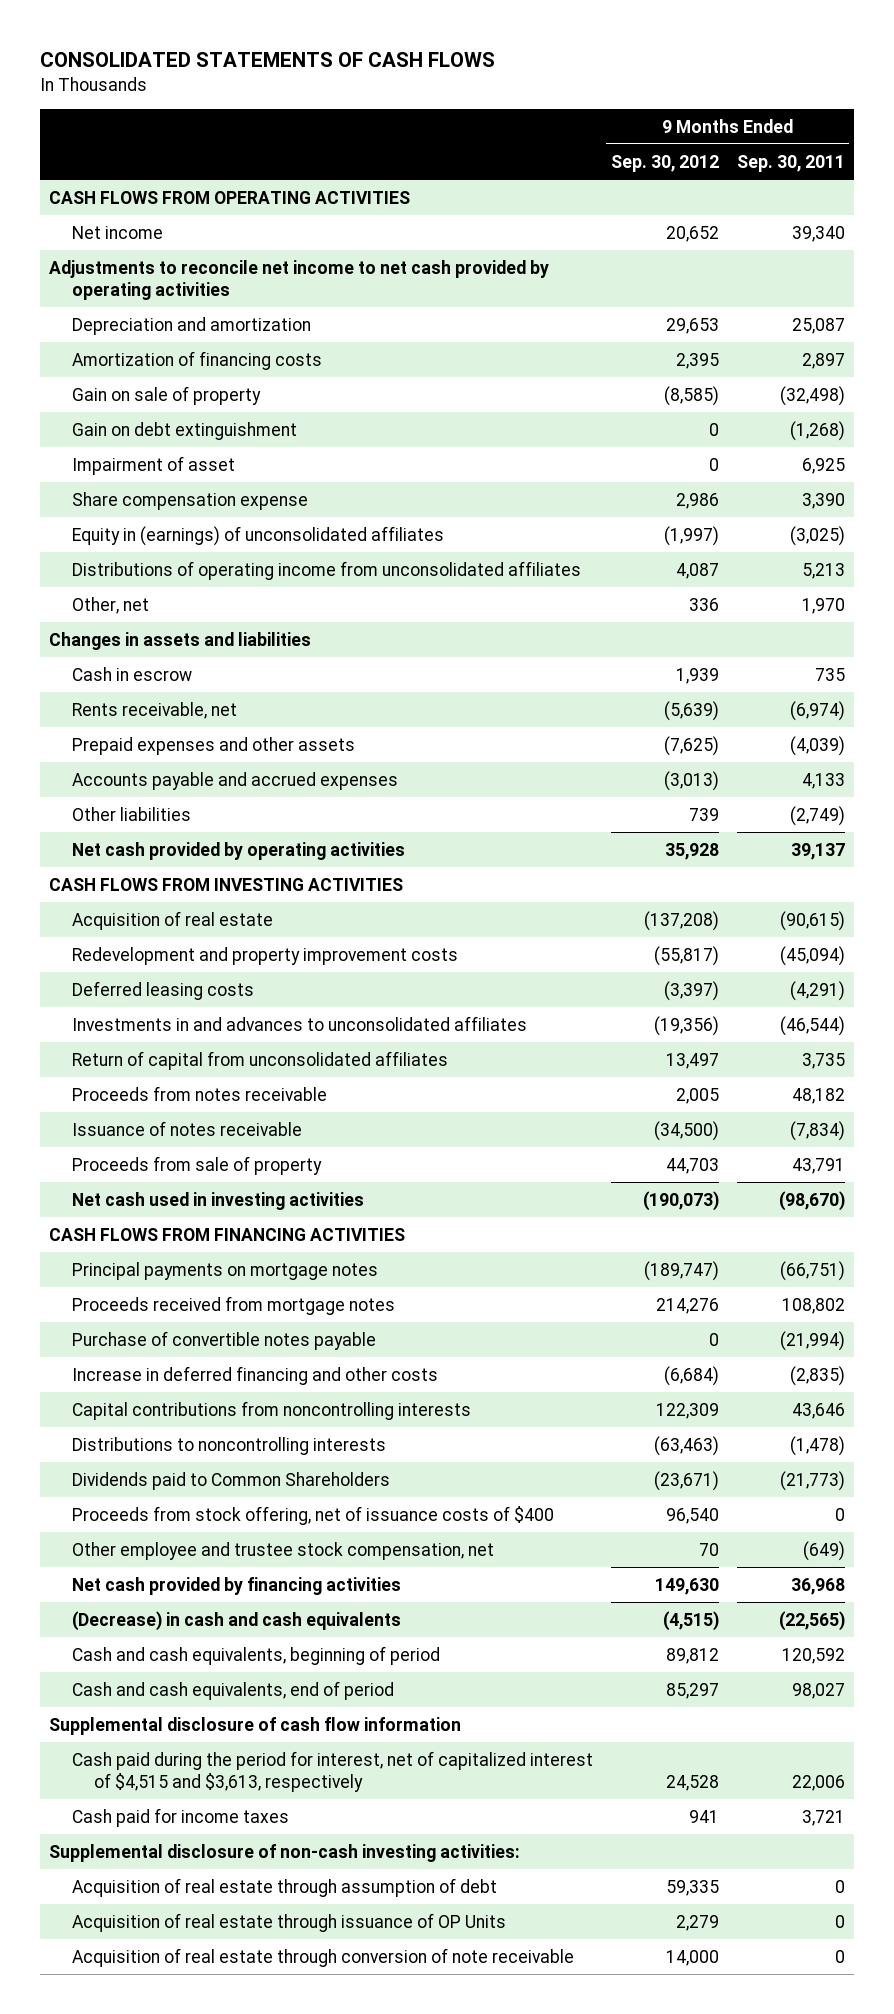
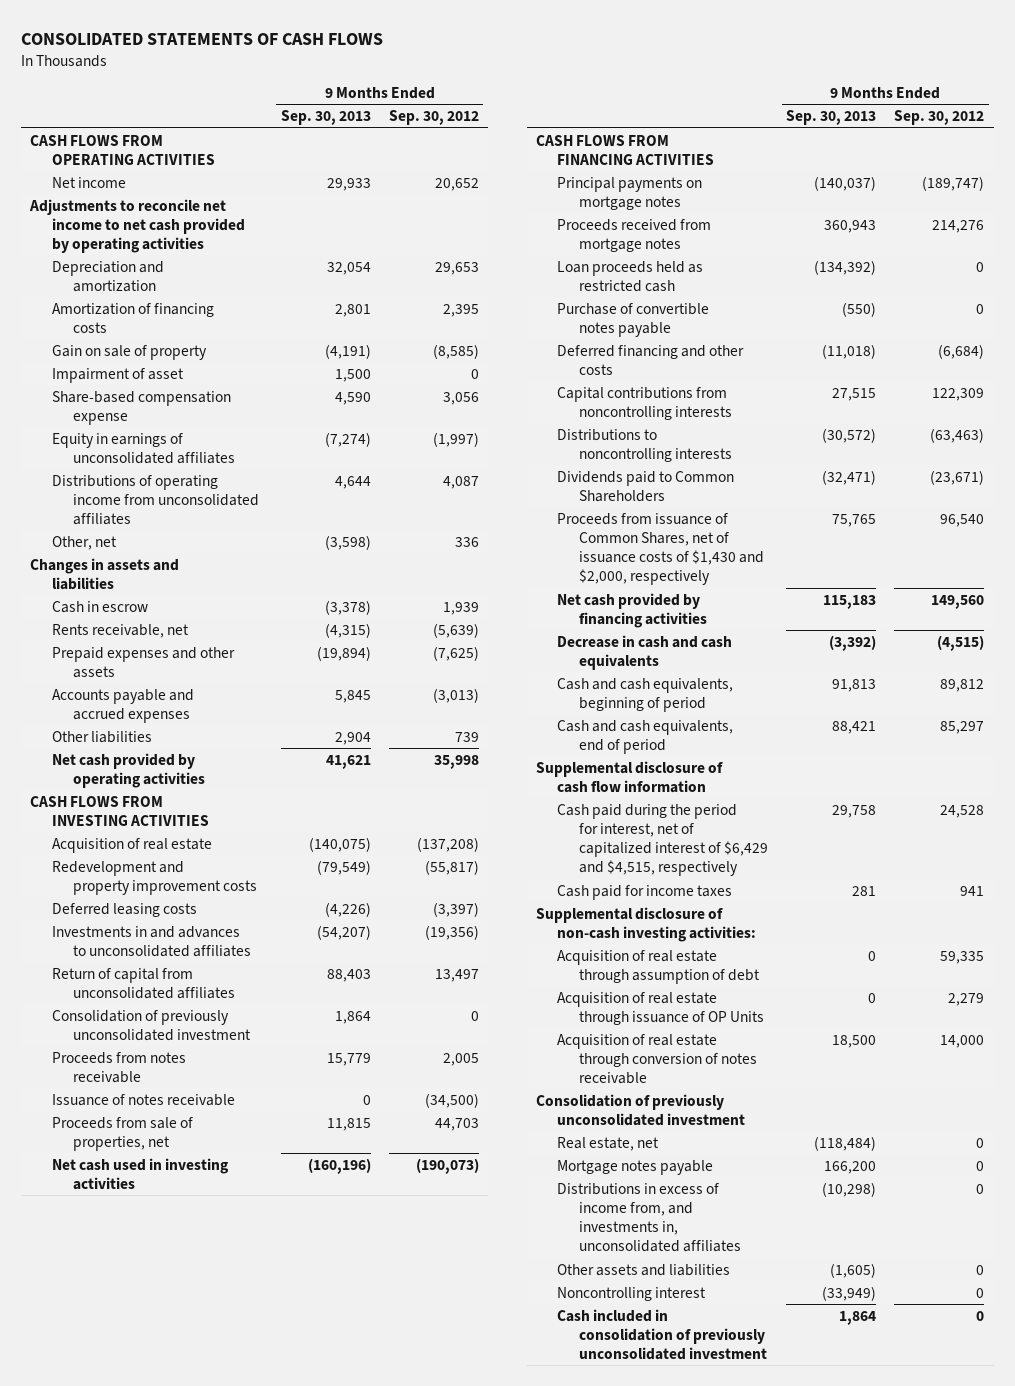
- | 9 Months Ended Sep. 30, 2012 | 9 Months Ended Sep. 30, 2011
+ | 9 Months Ended Sep. 30, 2013 | 9 Months Ended Sep. 30, 2012
- Gain on debt extinguishment | 0 | (1,268)
- Share compensation expense | 2,986 | 3,390
- Equity in (earnings) of unconsolidated affiliates | (1,997) | (3,025)
+ Share-based compensation expense | 4,590 | 3,056
+ Equity in earnings of unconsolidated affiliates | (7,274) | (1,997)
- Net cash provided by operating activities | 35,928 | 39,137
+ Net cash provided by operating activities | 41,621 | 35,998
+ Consolidation of previously unconsolidated investment | 1,864 | 0
- Proceeds from sale of property | 44,703 | 43,791
+ Proceeds from sale of properties, net | 11,815 | 44,703
+ Loan proceeds held as restricted cash | (134,392) | 0
- Increase in deferred financing and other costs | (6,684) | (2,835)
+ Deferred financing and other costs | (11,018) | (6,684)
- Proceeds from stock offering, net of issuance costs of $400 | 96,540 | 0
- Other employee and trustee stock compensation, net | 70 | (649)
- Net cash provided by financing activities | 149,630 | 36,968
- (Decrease) in cash and cash equivalents | (4,515) | (22,565)
+ Proceeds from issuance of Common Shares, net of issuance costs of $1,430 and $2,000, respectively | 75,765 | 96,540
+ Net cash provided by financing activities | 115,183 | 149,560
+ Decrease in cash and cash equivalents | (3,392) | (4,515)
- Cash paid during the period for interest, net of capitalized interest of $4,515 and $3,613, respectively | 24,528 | 22,006
+ Cash paid during the period for interest, net of capitalized interest of $6,429 and $4,515, respectively | 29,758 | 24,528
- Acquisition of real estate through conversion of note receivable | 14,000 | 0
+ Acquisition of real estate through conversion of notes receivable | 18,500 | 14,000
+ Consolidation of previously unconsolidated investment
+ Real estate, net | (118,484) | 0
+ Mortgage notes payable | 166,200 | 0
+ Distributions in excess of income from, and investments in, unconsolidated affiliates | (10,298) | 0
+ Other assets and liabilities | (1,605) | 0
+ Noncontrolling interest | (33,949) | 0
+ Cash included in consolidation of previously unconsolidated investment | 1,864 | 0

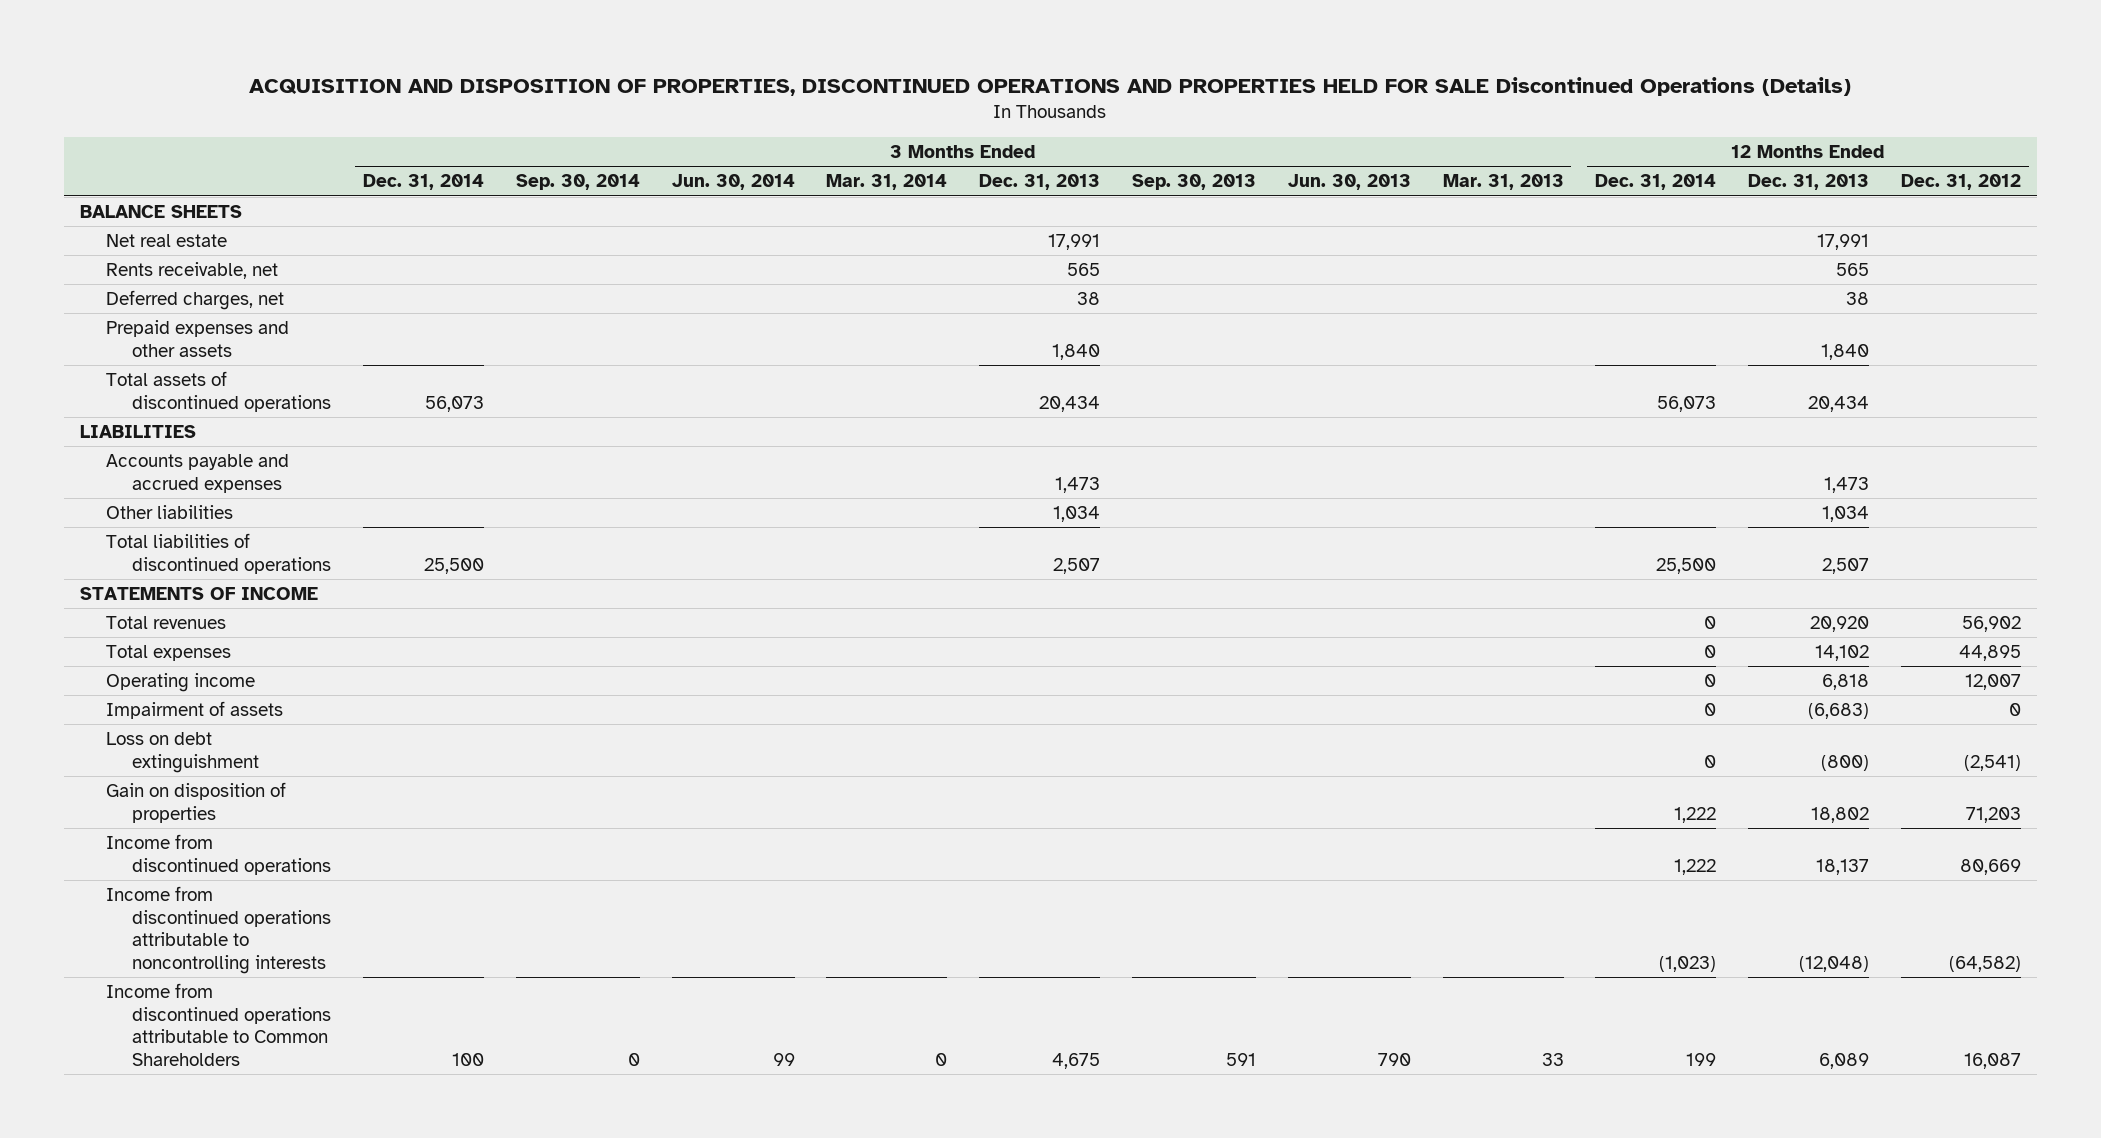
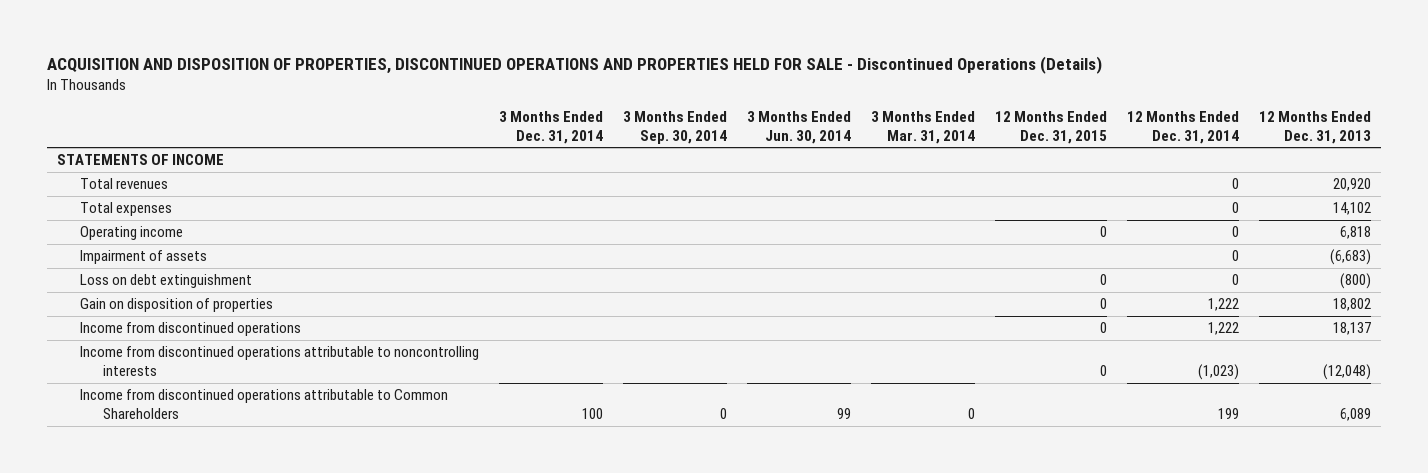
- ACQUISITION AND DISPOSITION OF PROPERTIES, DISCONTINUED OPERATIONS AND PROPERTIES HELD FOR SALE Discontinued Operations (Details)
+ ACQUISITION AND DISPOSITION OF PROPERTIES, DISCONTINUED OPERATIONS AND PROPERTIES HELD FOR SALE - Discontinued Operations (Details)
- | 3 Months Ended Dec. 31, 2014 | 3 Months Ended Sep. 30, 2014 | 3 Months Ended Jun. 30, 2014 | 3 Months Ended Mar. 31, 2014 | 3 Months Ended Dec. 31, 2013 | 3 Months Ended Sep. 30, 2013 | 3 Months Ended Jun. 30, 2013 | 3 Months Ended Mar. 31, 2013 | 12 Months Ended Dec. 31, 2014 | 12 Months Ended Dec. 31, 2013 | 12 Months Ended Dec. 31, 2012
+ | 3 Months Ended Dec. 31, 2014 | 3 Months Ended Sep. 30, 2014 | 3 Months Ended Jun. 30, 2014 | 3 Months Ended Mar. 31, 2014 | 12 Months Ended Dec. 31, 2015 | 12 Months Ended Dec. 31, 2014 | 12 Months Ended Dec. 31, 2013
- BALANCE SHEETS
- Net real estate | | | | | 17,991 | | | | | 17,991 |
- Rents receivable, net | | | | | 565 | | | | | 565 |
- Deferred charges, net | | | | | 38 | | | | | 38 |
- Prepaid expenses and other assets | | | | | 1,840 | | | | | 1,840 |
- Total assets of discontinued operations | 56,073 | | | | 20,434 | | | | 56,073 | 20,434 |
- LIABILITIES
- Accounts payable and accrued expenses | | | | | 1,473 | | | | | 1,473 |
- Other liabilities | | | | | 1,034 | | | | | 1,034 |
- Total liabilities of discontinued operations | 25,500 | | | | 2,507 | | | | 25,500 | 2,507 |

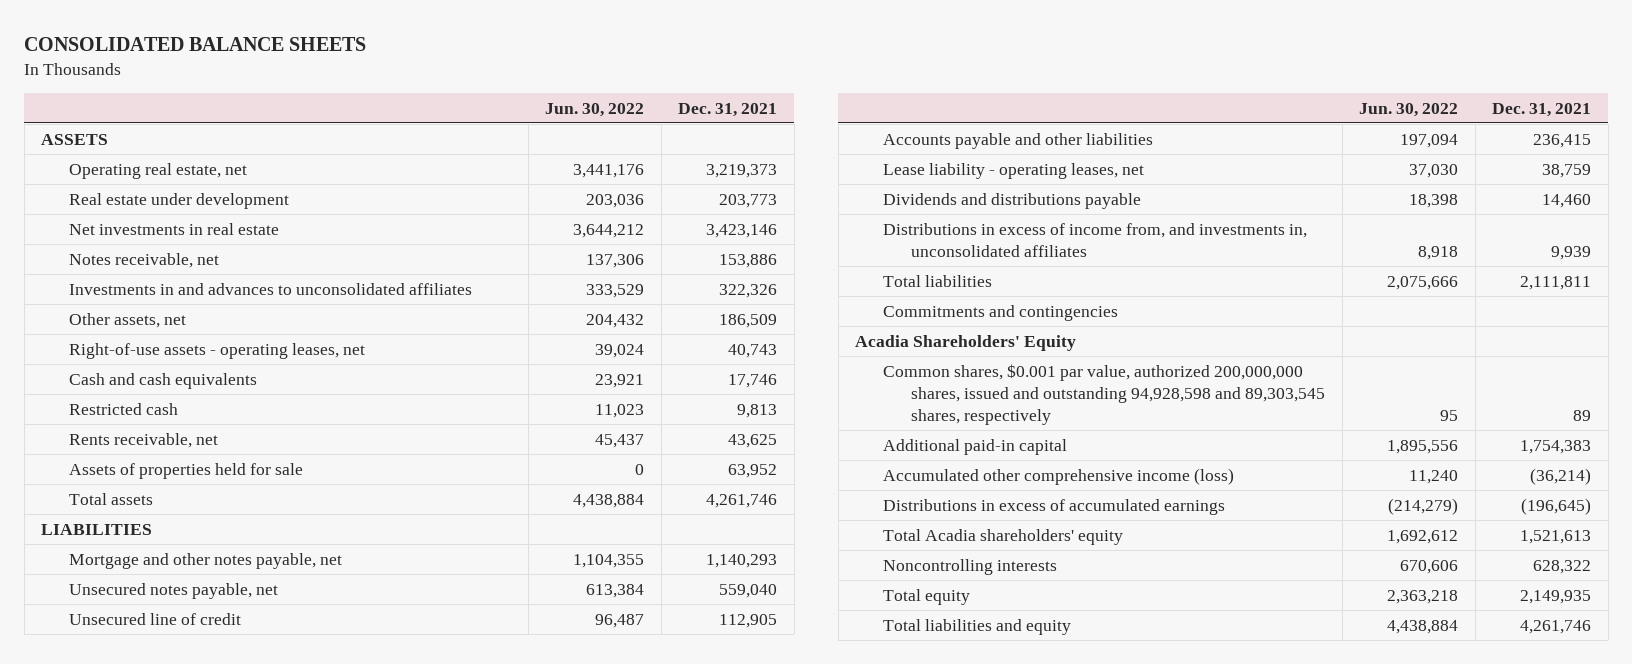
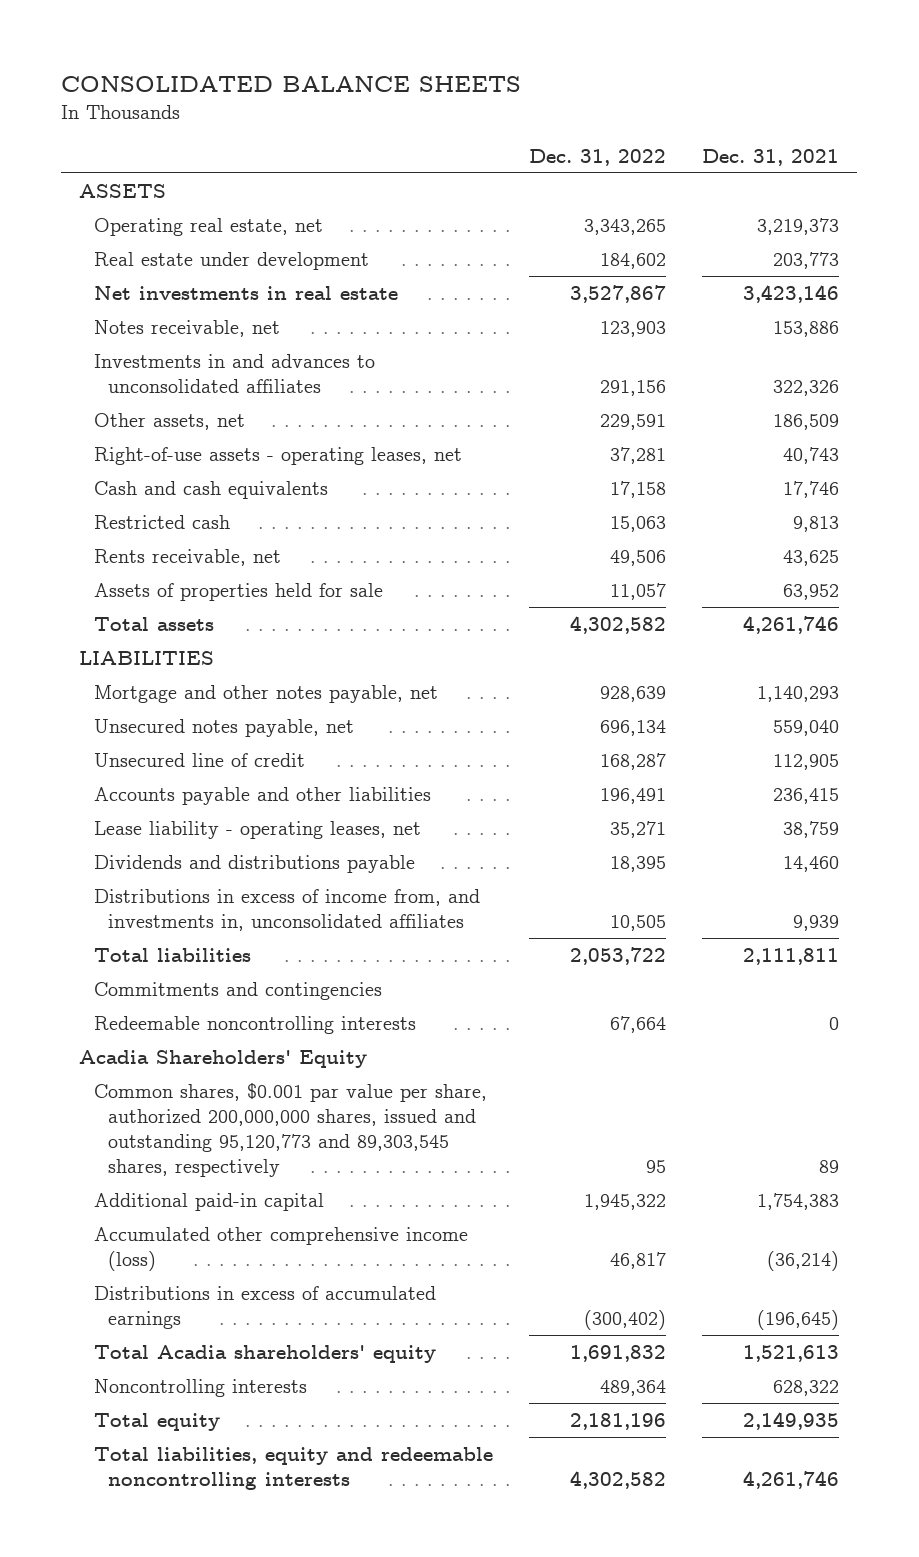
- | Jun. 30, 2022 | Dec. 31, 2021
+ | Dec. 31, 2022 | Dec. 31, 2021
+ Redeemable noncontrolling interests | 67,664 | 0
- Common shares, $0.001 par value, authorized 200,000,000 shares, issued and outstanding 94,928,598 and 89,303,545 shares, respectively | 95 | 89
+ Common shares, $0.001 par value per share, authorized 200,000,000 shares, issued and outstanding 95,120,773 and 89,303,545 shares, respectively | 95 | 89
- Total liabilities and equity | 4,438,884 | 4,261,746
+ Total liabilities, equity and redeemable noncontrolling interests | 4,302,582 | 4,261,746

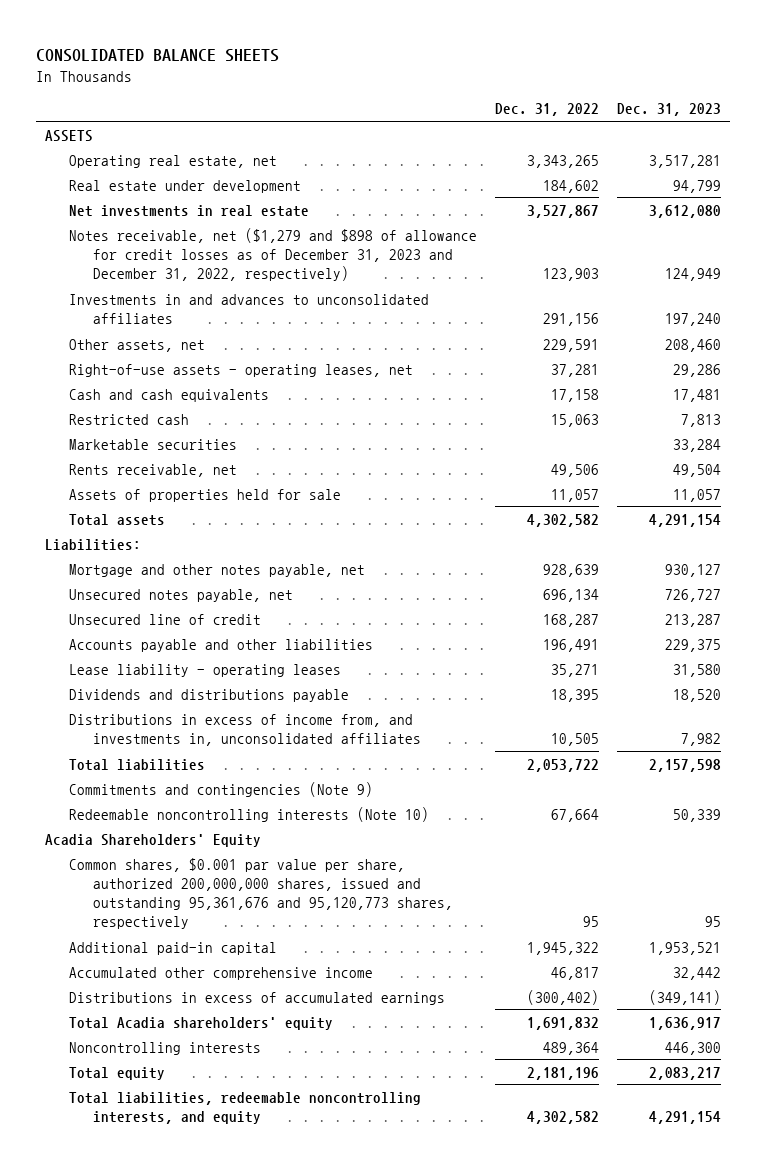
- | Dec. 31, 2022 | Dec. 31, 2021
+ | Dec. 31, 2022 | Dec. 31, 2023
- Notes receivable, net | 123,903 | 153,886
+ Notes receivable, net ($1,279 and $898 of allowance for credit losses as of December 31, 2023 and December 31, 2022, respectively) | 123,903 | 124,949
+ Marketable securities | | 33,284
- LIABILITIES
+ Liabilities:
- Lease liability - operating leases, net | 35,271 | 38,759
+ Lease liability - operating leases | 35,271 | 31,580
- Commitments and contingencies
- Redeemable noncontrolling interests | 67,664 | 0
+ Commitments and contingencies (Note 9)
+ Redeemable noncontrolling interests (Note 10) | 67,664 | 50,339
- Common shares, $0.001 par value per share, authorized 200,000,000 shares, issued and outstanding 95,120,773 and 89,303,545 shares, respectively | 95 | 89
+ Common shares, $0.001 par value per share, authorized 200,000,000 shares, issued and outstanding 95,361,676 and 95,120,773 shares, respectively | 95 | 95
- Accumulated other comprehensive income (loss) | 46,817 | (36,214)
+ Accumulated other comprehensive income | 46,817 | 32,442
- Total liabilities, equity and redeemable noncontrolling interests | 4,302,582 | 4,261,746
+ Total liabilities, redeemable noncontrolling interests, and equity | 4,302,582 | 4,291,154

